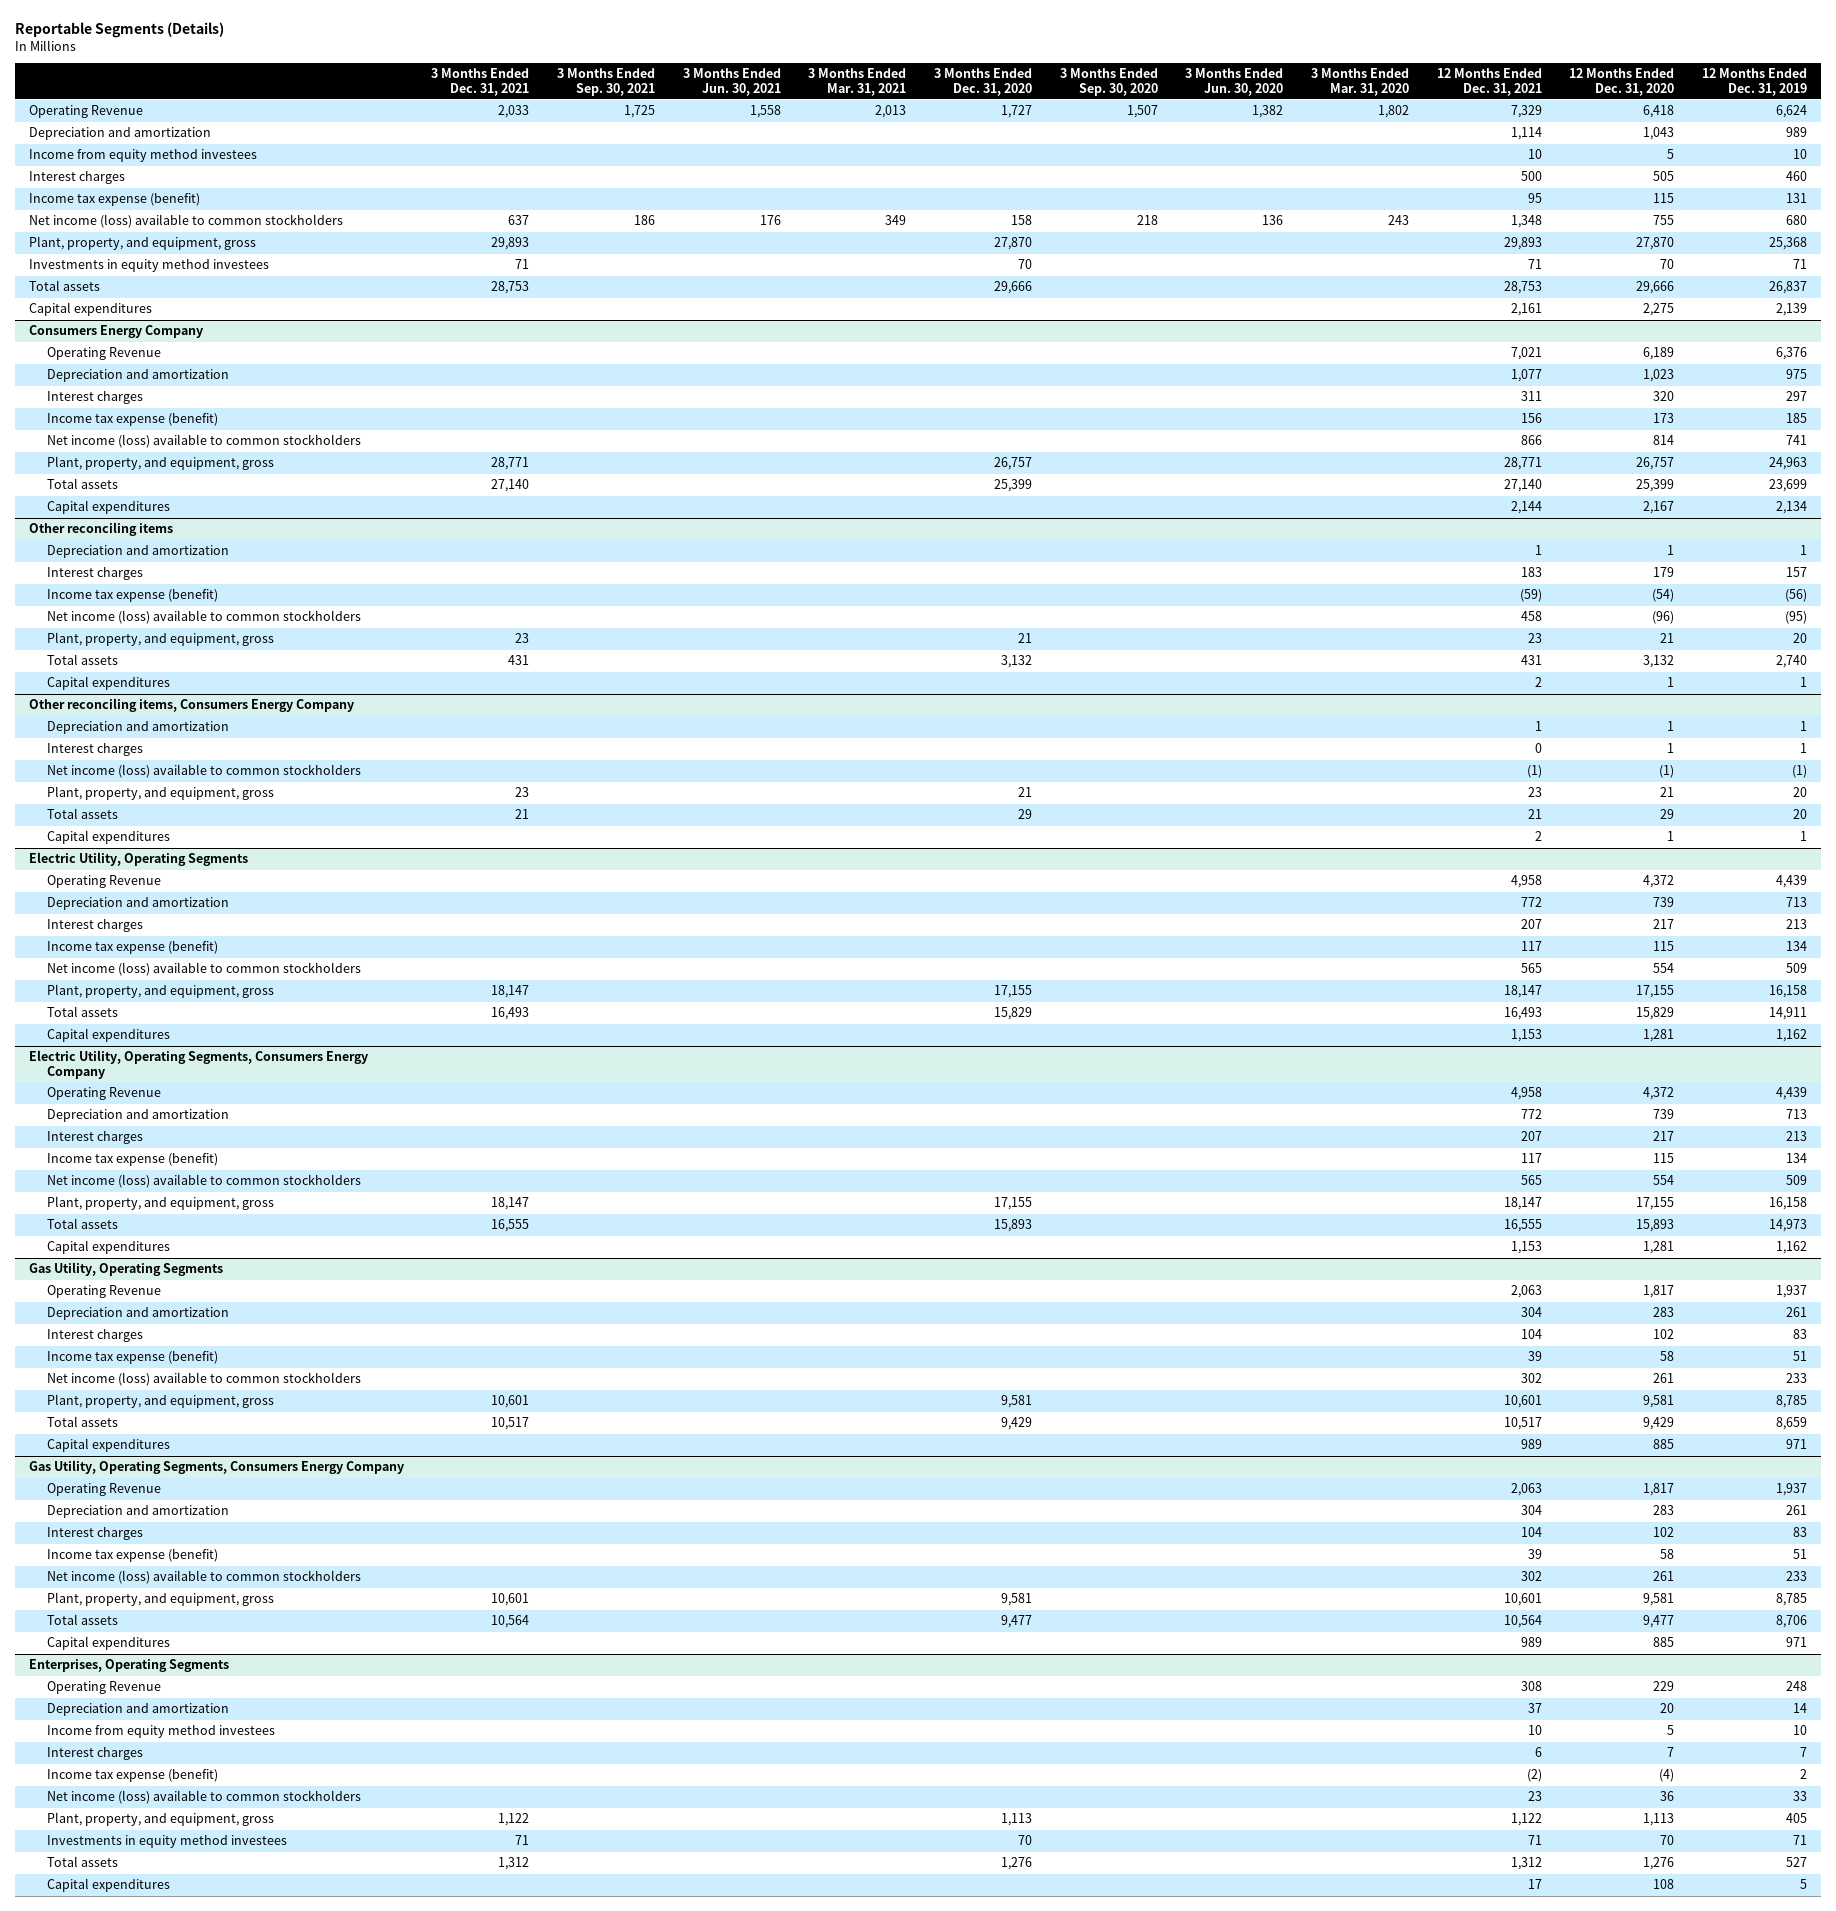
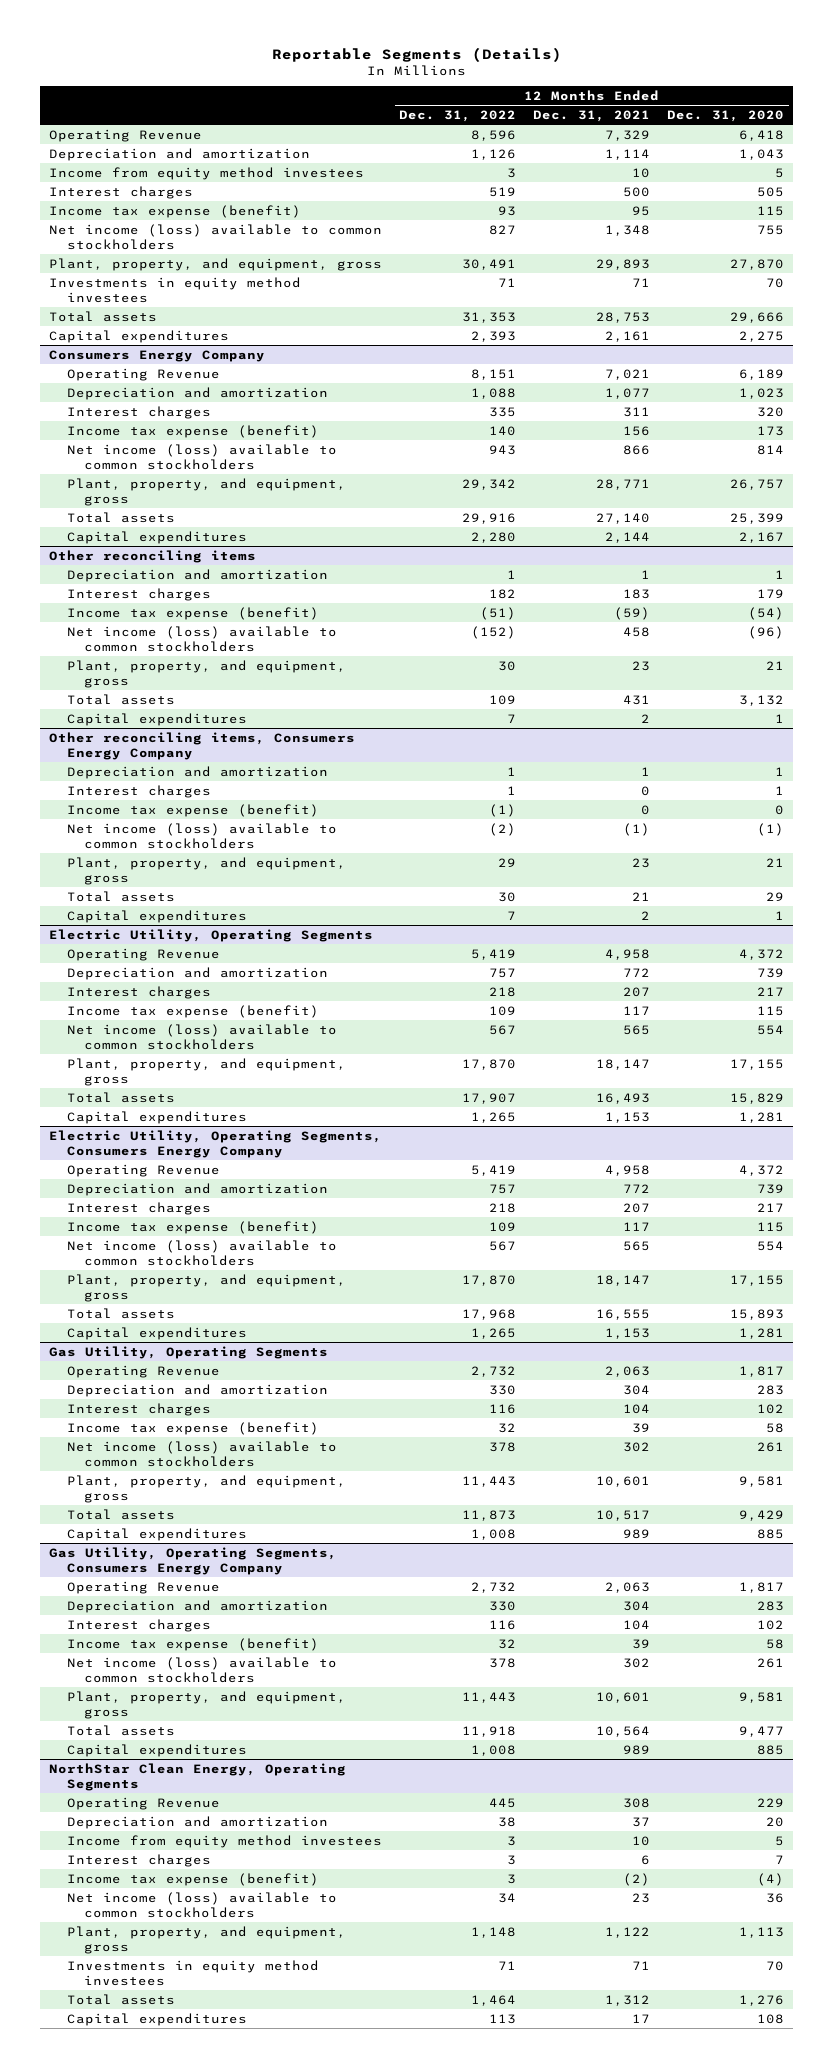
- | 3 Months Ended Dec. 31, 2021 | 3 Months Ended Sep. 30, 2021 | 3 Months Ended Jun. 30, 2021 | 3 Months Ended Mar. 31, 2021 | 3 Months Ended Dec. 31, 2020 | 3 Months Ended Sep. 30, 2020 | 3 Months Ended Jun. 30, 2020 | 3 Months Ended Mar. 31, 2020 | 12 Months Ended Dec. 31, 2021 | 12 Months Ended Dec. 31, 2020 | 12 Months Ended Dec. 31, 2019
+ | 12 Months Ended Dec. 31, 2022 | 12 Months Ended Dec. 31, 2021 | 12 Months Ended Dec. 31, 2020
@ Other reconciling items, Consumers Energy Company
+ Income tax expense (benefit) | (1) | 0 | 0
- Enterprises, Operating Segments
+ NorthStar Clean Energy, Operating Segments

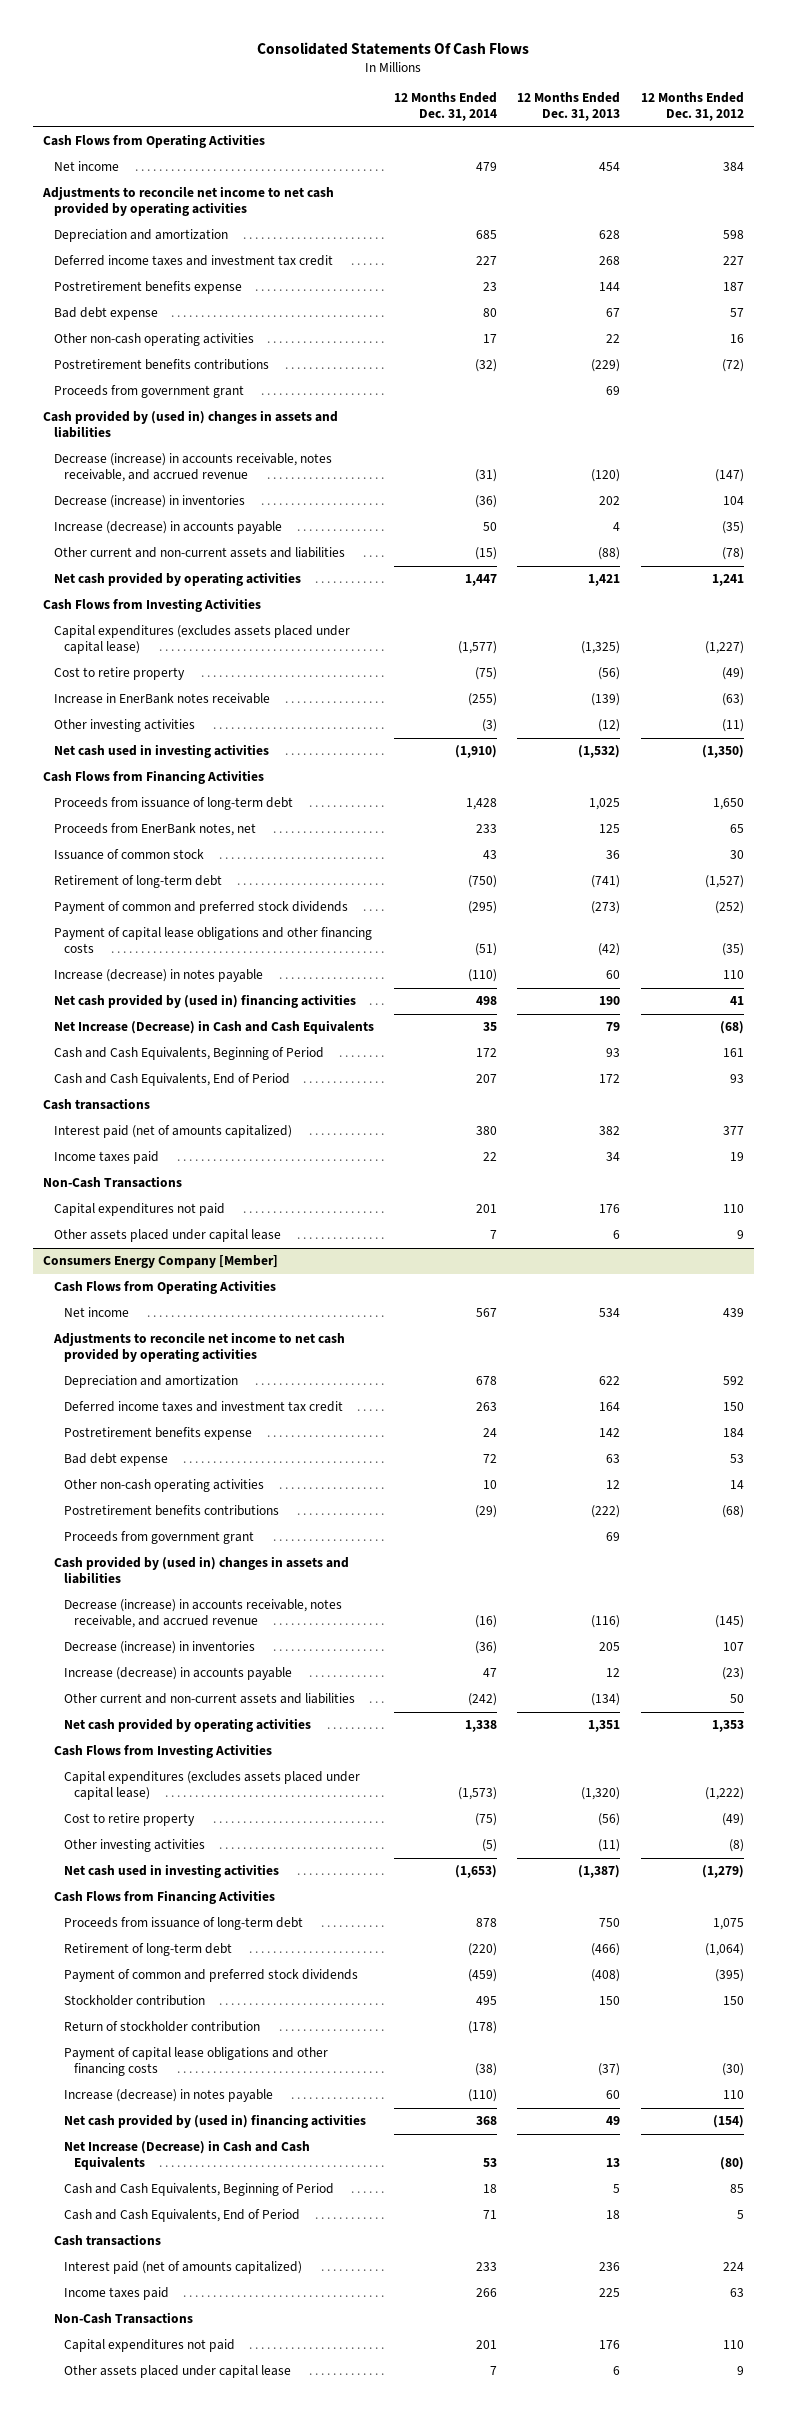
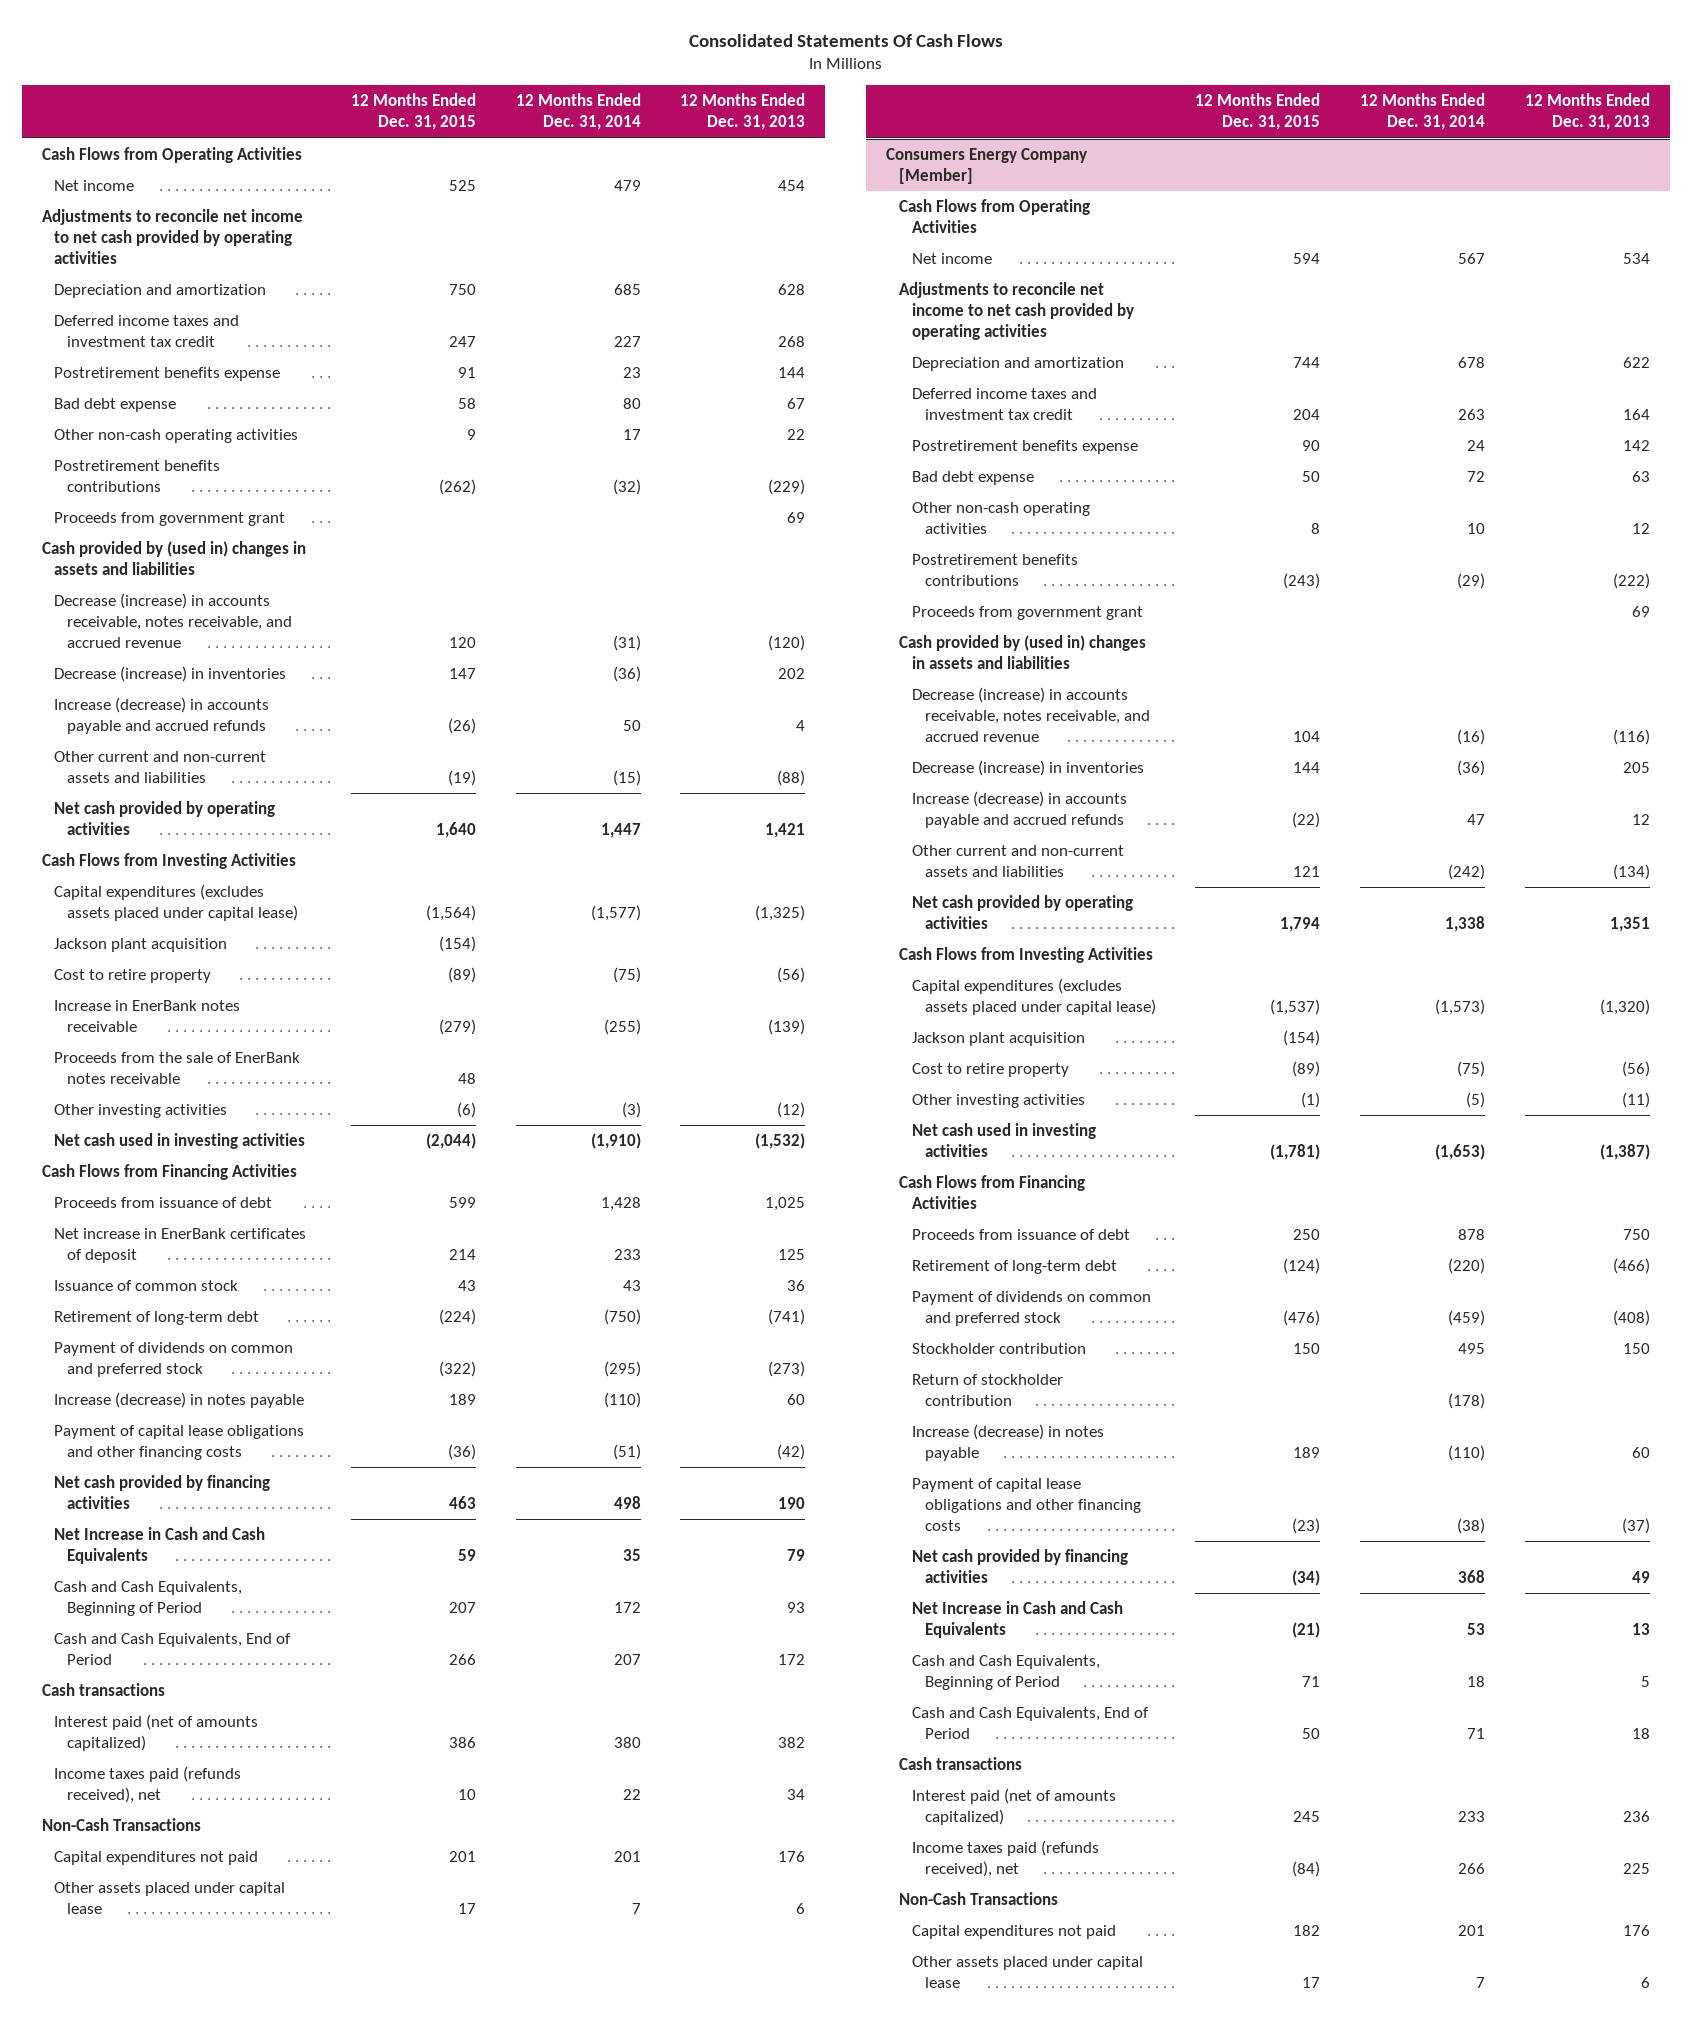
- | 12 Months Ended Dec. 31, 2014 | 12 Months Ended Dec. 31, 2013 | 12 Months Ended Dec. 31, 2012
+ | 12 Months Ended Dec. 31, 2015 | 12 Months Ended Dec. 31, 2014 | 12 Months Ended Dec. 31, 2013
- Increase (decrease) in accounts payable | 50 | 4 | (35)
+ Increase (decrease) in accounts payable and accrued refunds | (26) | 50 | 4
+ Jackson plant acquisition | (154) | |
+ Proceeds from the sale of EnerBank notes receivable | 48 | |
- Proceeds from issuance of long-term debt | 1,428 | 1,025 | 1,650
- Proceeds from EnerBank notes, net | 233 | 125 | 65
+ Proceeds from issuance of debt | 599 | 1,428 | 1,025
+ Net increase in EnerBank certificates of deposit | 214 | 233 | 125
- Payment of common and preferred stock dividends | (295) | (273) | (252)
+ Payment of dividends on common and preferred stock | (322) | (295) | (273)
- Net cash provided by (used in) financing activities | 498 | 190 | 41
- Net Increase (Decrease) in Cash and Cash Equivalents | 35 | 79 | (68)
moved down: Payment of capital lease obligations and other financing costs | (36) | (51) | (42)
+ Net cash provided by financing activities | 463 | 498 | 190
+ Net Increase in Cash and Cash Equivalents | 59 | 35 | 79
- Income taxes paid | 22 | 34 | 19
+ Income taxes paid (refunds received), net | 10 | 22 | 34
@ Consumers Energy Company [Member]
- Increase (decrease) in accounts payable | 47 | 12 | (23)
+ Increase (decrease) in accounts payable and accrued refunds | (22) | 47 | 12
+ Jackson plant acquisition | (154) | |
- Proceeds from issuance of long-term debt | 878 | 750 | 1,075
+ Proceeds from issuance of debt | 250 | 878 | 750
- Payment of common and preferred stock dividends | (459) | (408) | (395)
+ Payment of dividends on common and preferred stock | (476) | (459) | (408)
- Net cash provided by (used in) financing activities | 368 | 49 | (154)
- Net Increase (Decrease) in Cash and Cash Equivalents | 53 | 13 | (80)
moved down: Payment of capital lease obligations and other financing costs | (23) | (38) | (37)
+ Net cash provided by financing activities | (34) | 368 | 49
+ Net Increase in Cash and Cash Equivalents | (21) | 53 | 13
- Income taxes paid | 266 | 225 | 63
+ Income taxes paid (refunds received), net | (84) | 266 | 225

